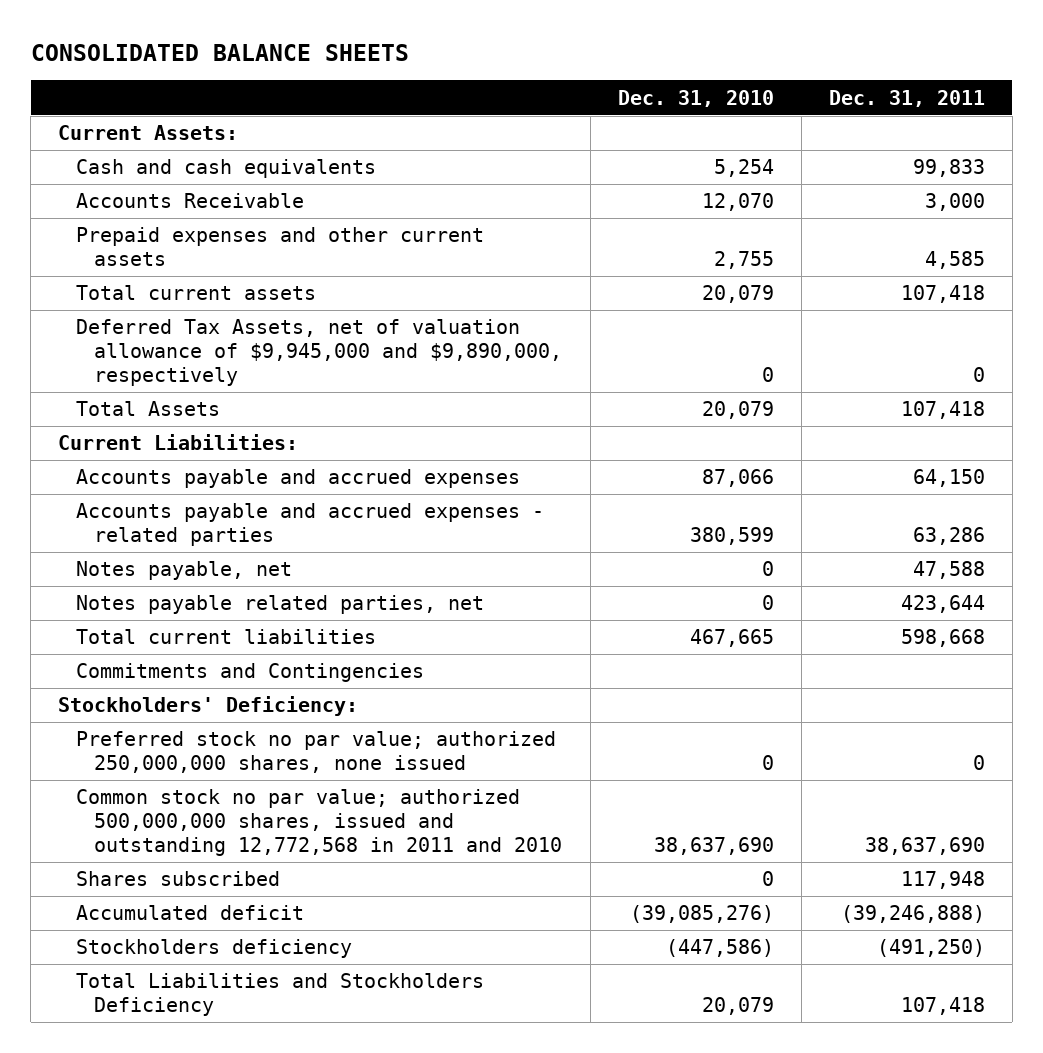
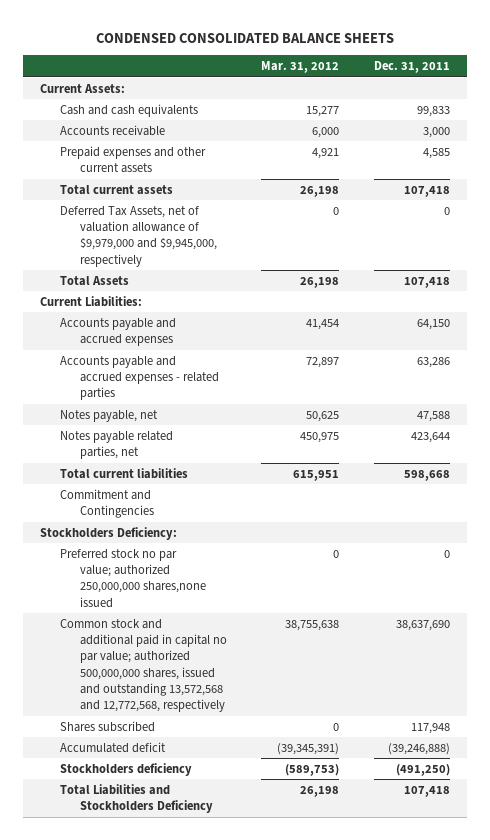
- CONSOLIDATED BALANCE SHEETS
+ CONDENSED CONSOLIDATED BALANCE SHEETS
- | Dec. 31, 2010 | Dec. 31, 2011
+ | Mar. 31, 2012 | Dec. 31, 2011
- Accounts Receivable | 12,070 | 3,000
+ Accounts receivable | 6,000 | 3,000
- Deferred Tax Assets, net of valuation allowance of $9,945,000 and $9,890,000, respectively | 0 | 0
+ Deferred Tax Assets, net of valuation allowance of $9,979,000 and $9,945,000, respectively | 0 | 0
- Commitments and Contingencies
- Stockholders' Deficiency:
- Preferred stock no par value; authorized 250,000,000 shares, none issued | 0 | 0
- Common stock no par value; authorized 500,000,000 shares, issued and outstanding 12,772,568 in 2011 and 2010 | 38,637,690 | 38,637,690
+ Commitment and Contingencies
+ Stockholders Deficiency:
+ Preferred stock no par value; authorized 250,000,000 shares,none issued | 0 | 0
+ Common stock and additional paid in capital no par value; authorized 500,000,000 shares, issued and outstanding 13,572,568 and 12,772,568, respectively | 38,755,638 | 38,637,690

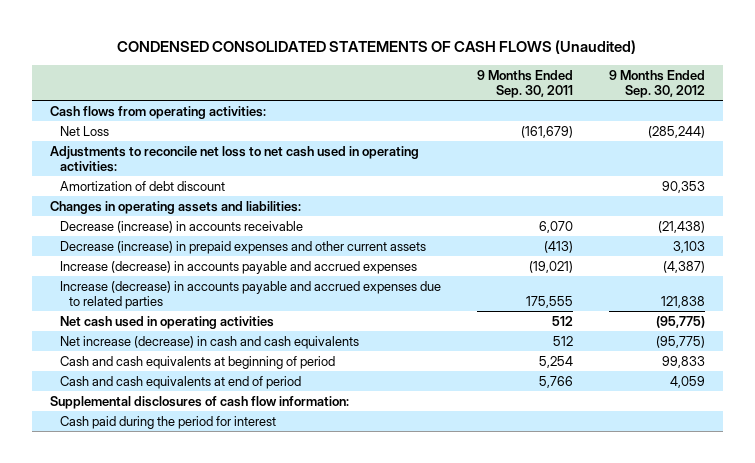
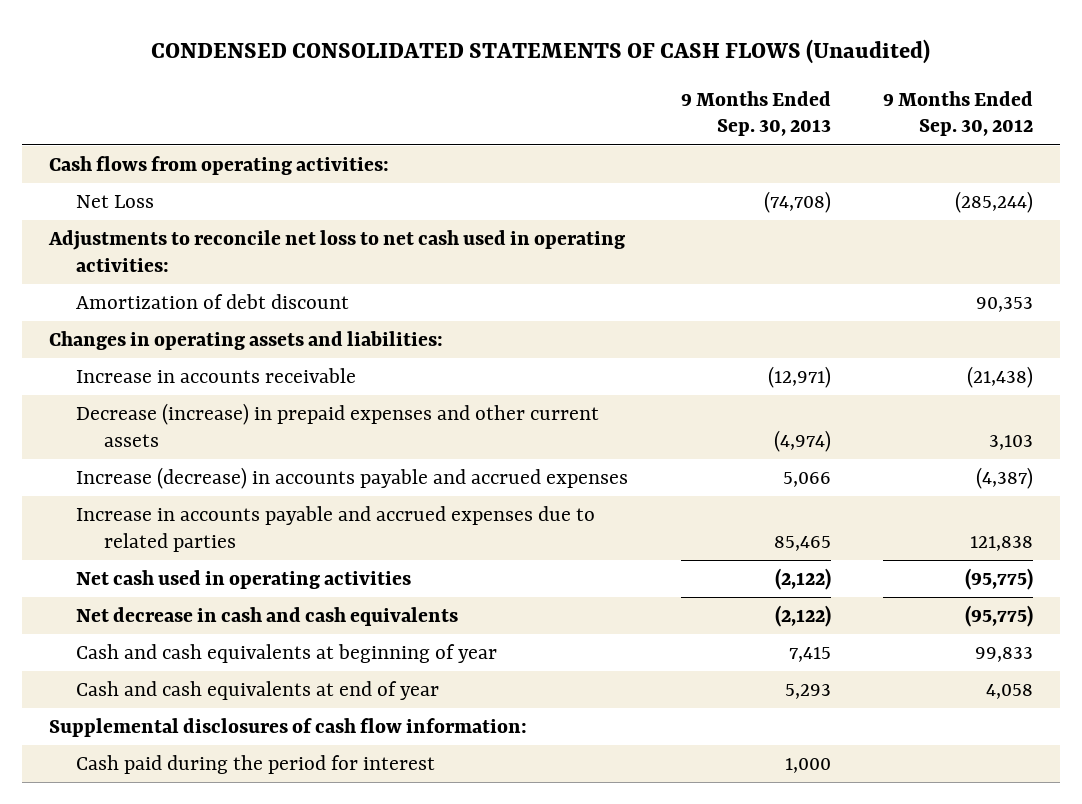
- | 9 Months Ended Sep. 30, 2011 | 9 Months Ended Sep. 30, 2012
+ | 9 Months Ended Sep. 30, 2013 | 9 Months Ended Sep. 30, 2012
- Decrease (increase) in accounts receivable | 6,070 | (21,438)
+ Increase in accounts receivable | (12,971) | (21,438)
- Increase (decrease) in accounts payable and accrued expenses due to related parties | 175,555 | 121,838
+ Increase in accounts payable and accrued expenses due to related parties | 85,465 | 121,838
- Net increase (decrease) in cash and cash equivalents | 512 | (95,775)
- Cash and cash equivalents at beginning of period | 5,254 | 99,833
- Cash and cash equivalents at end of period | 5,766 | 4,059
+ Net decrease in cash and cash equivalents | (2,122) | (95,775)
+ Cash and cash equivalents at beginning of year | 7,415 | 99,833
+ Cash and cash equivalents at end of year | 5,293 | 4,058

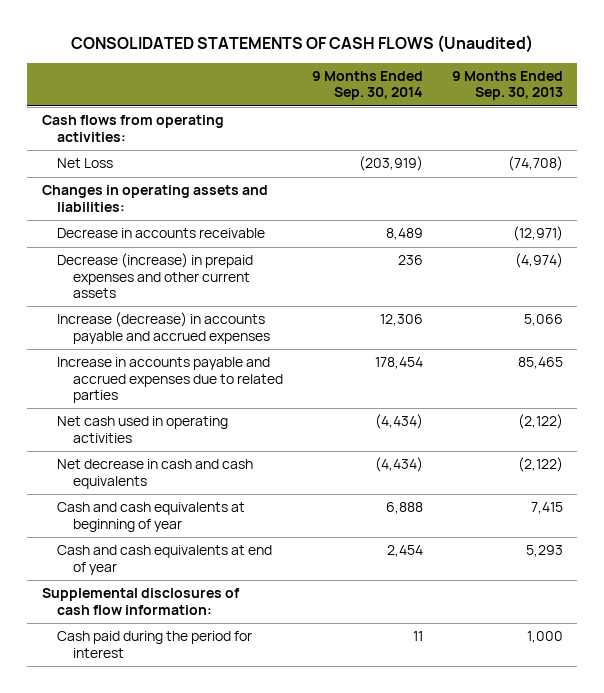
- CONDENSED CONSOLIDATED STATEMENTS OF CASH FLOWS (Unaudited)
+ CONSOLIDATED STATEMENTS OF CASH FLOWS (Unaudited)
- | 9 Months Ended Sep. 30, 2013 | 9 Months Ended Sep. 30, 2012
+ | 9 Months Ended Sep. 30, 2014 | 9 Months Ended Sep. 30, 2013
- Adjustments to reconcile net loss to net cash used in operating activities:
- Amortization of debt discount | | 90,353
- Increase in accounts receivable | (12,971) | (21,438)
+ Decrease in accounts receivable | 8,489 | (12,971)

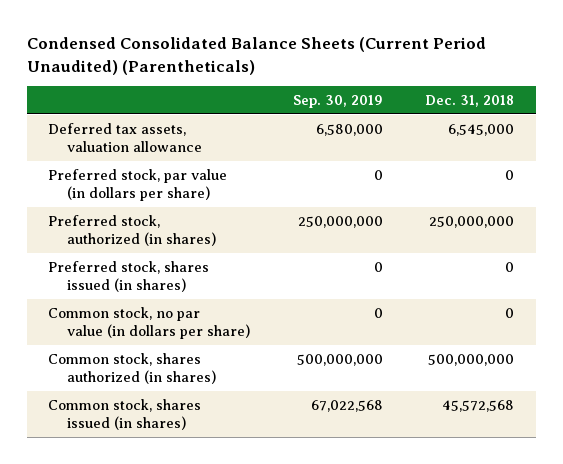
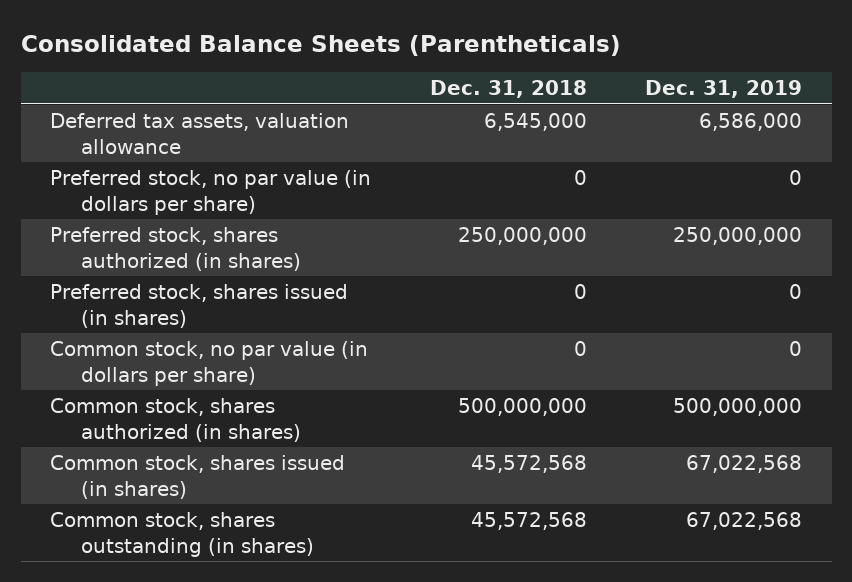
- Condensed Consolidated Balance Sheets (Current Period Unaudited) (Parentheticals)
+ Consolidated Balance Sheets (Parentheticals)
- | Sep. 30, 2019 | Dec. 31, 2018
+ | Dec. 31, 2018 | Dec. 31, 2019
- Preferred stock, par value (in dollars per share) | 0 | 0
- Preferred stock, authorized (in shares) | 250,000,000 | 250,000,000
+ Preferred stock, no par value (in dollars per share) | 0 | 0
+ Preferred stock, shares authorized (in shares) | 250,000,000 | 250,000,000
+ Common stock, shares outstanding (in shares) | 45,572,568 | 67,022,568

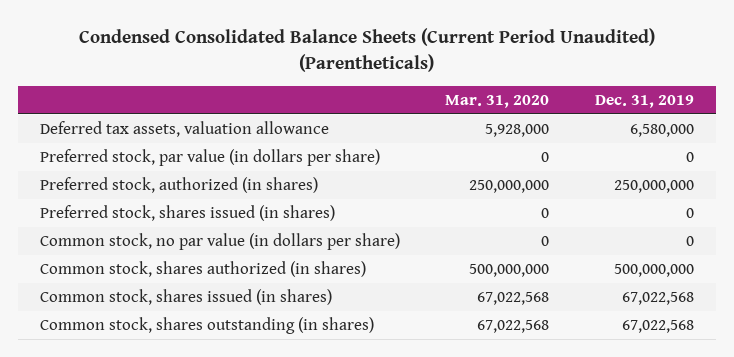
- Consolidated Balance Sheets (Parentheticals)
+ Condensed Consolidated Balance Sheets (Current Period Unaudited) (Parentheticals)
- | Dec. 31, 2018 | Dec. 31, 2019
+ | Mar. 31, 2020 | Dec. 31, 2019
- Deferred tax assets, valuation allowance | 6,545,000 | 6,586,000
- Preferred stock, no par value (in dollars per share) | 0 | 0
- Preferred stock, shares authorized (in shares) | 250,000,000 | 250,000,000
+ Deferred tax assets, valuation allowance | 5,928,000 | 6,580,000
+ Preferred stock, par value (in dollars per share) | 0 | 0
+ Preferred stock, authorized (in shares) | 250,000,000 | 250,000,000

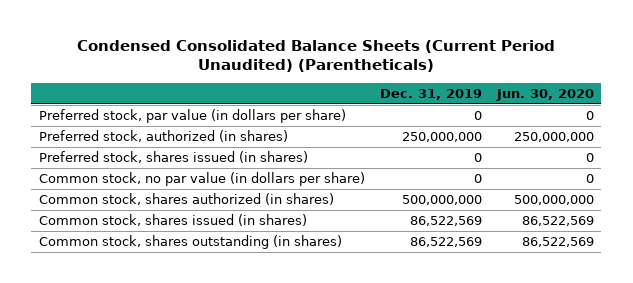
- | Mar. 31, 2020 | Dec. 31, 2019
+ | Dec. 31, 2019 | Jun. 30, 2020
- Deferred tax assets, valuation allowance | 5,928,000 | 6,580,000
- Common stock, shares issued (in shares) | 67,022,568 | 67,022,568
- Common stock, shares outstanding (in shares) | 67,022,568 | 67,022,568
+ Common stock, shares issued (in shares) | 86,522,569 | 86,522,569
+ Common stock, shares outstanding (in shares) | 86,522,569 | 86,522,569

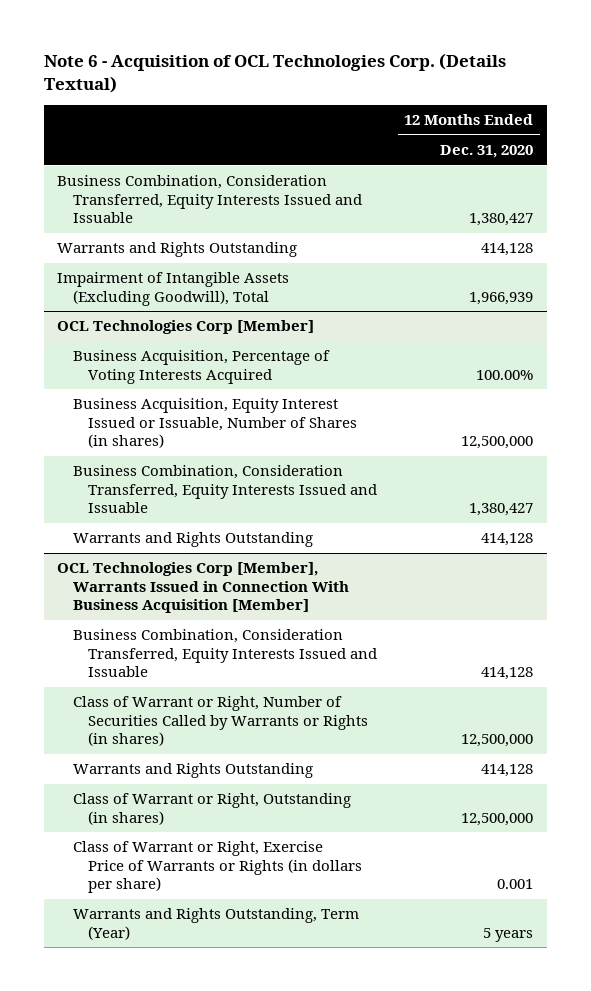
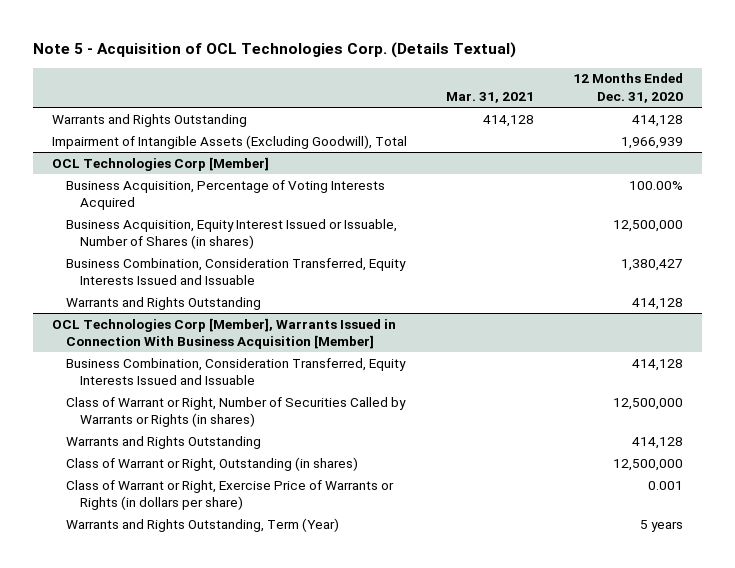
- Note 6 - Acquisition of OCL Technologies Corp. (Details Textual)
+ Note 5 - Acquisition of OCL Technologies Corp. (Details Textual)
- | 12 Months Ended Dec. 31, 2020
+ | Mar. 31, 2021 | 12 Months Ended Dec. 31, 2020
- Business Combination, Consideration Transferred, Equity Interests Issued and Issuable | 1,380,427

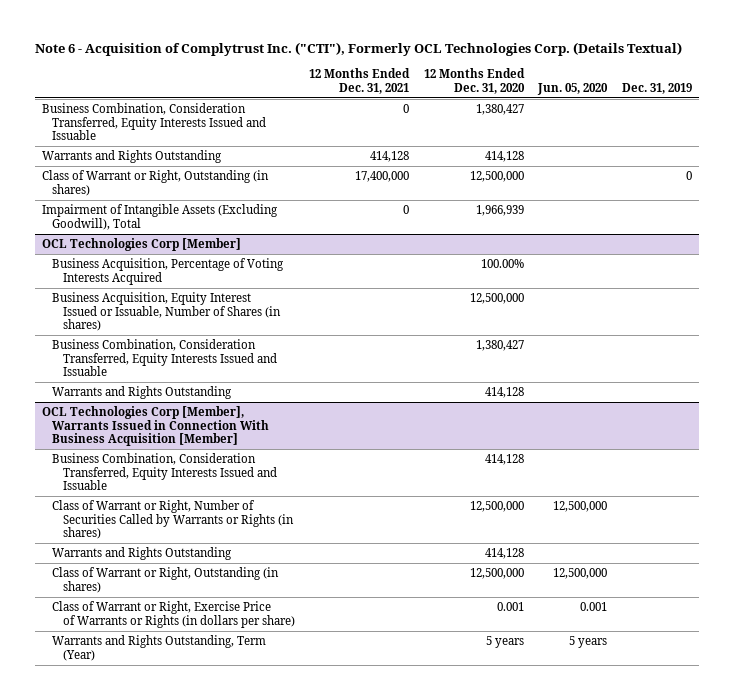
- Note 5 - Acquisition of OCL Technologies Corp. (Details Textual)
+ Note 6 - Acquisition of Complytrust Inc. ("CTI"), Formerly OCL Technologies Corp. (Details Textual)
- | Mar. 31, 2021 | 12 Months Ended Dec. 31, 2020
+ | 12 Months Ended Dec. 31, 2021 | 12 Months Ended Dec. 31, 2020 | Jun. 05, 2020 | Dec. 31, 2019
+ Business Combination, Consideration Transferred, Equity Interests Issued and Issuable | 0 | 1,380,427 | |
+ Class of Warrant or Right, Outstanding (in shares) | 17,400,000 | 12,500,000 | | 0

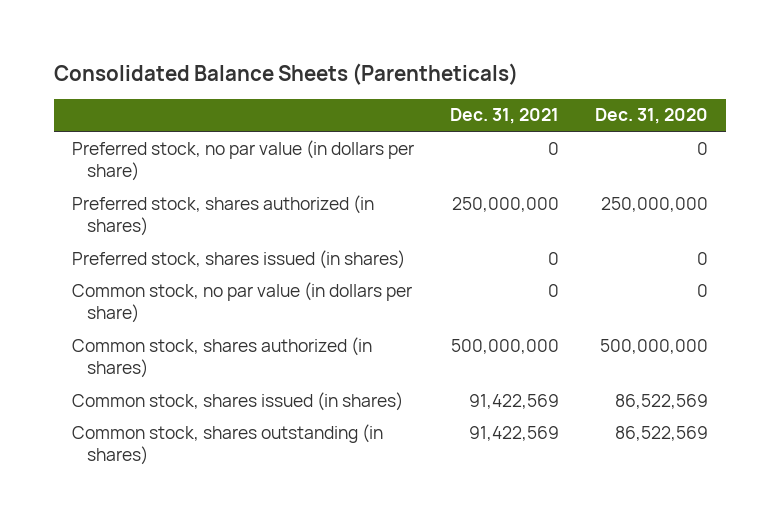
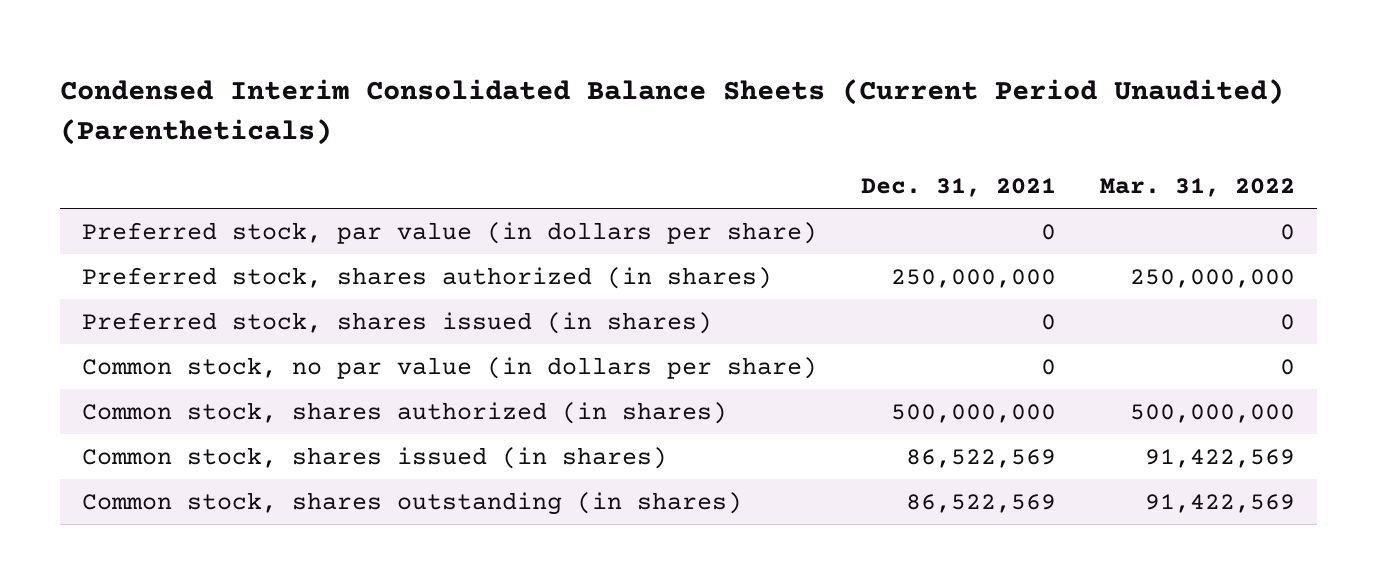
- Consolidated Balance Sheets (Parentheticals)
+ Condensed Interim Consolidated Balance Sheets (Current Period Unaudited) (Parentheticals)
- | Dec. 31, 2021 | Dec. 31, 2020
+ | Dec. 31, 2021 | Mar. 31, 2022
- Preferred stock, no par value (in dollars per share) | 0 | 0
+ Preferred stock, par value (in dollars per share) | 0 | 0
- Common stock, shares issued (in shares) | 91,422,569 | 86,522,569
- Common stock, shares outstanding (in shares) | 91,422,569 | 86,522,569
+ Common stock, shares issued (in shares) | 86,522,569 | 91,422,569
+ Common stock, shares outstanding (in shares) | 86,522,569 | 91,422,569

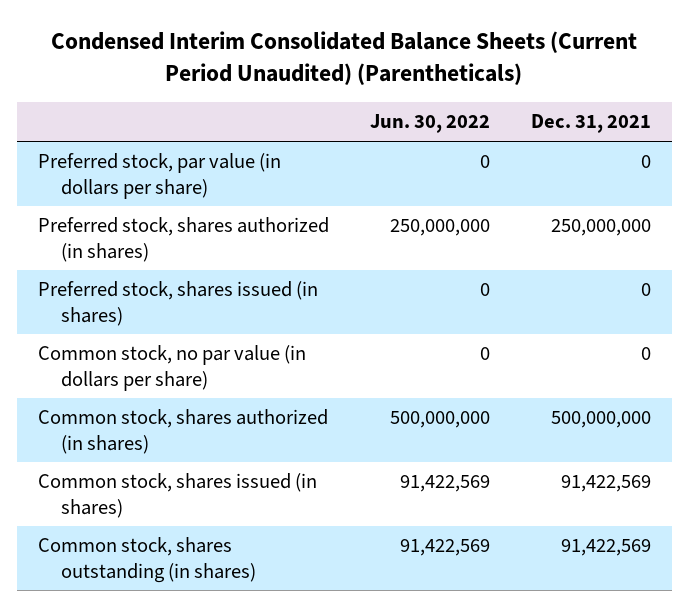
- | Dec. 31, 2021 | Mar. 31, 2022
+ | Jun. 30, 2022 | Dec. 31, 2021
- Common stock, shares issued (in shares) | 86,522,569 | 91,422,569
- Common stock, shares outstanding (in shares) | 86,522,569 | 91,422,569
+ Common stock, shares issued (in shares) | 91,422,569 | 91,422,569
+ Common stock, shares outstanding (in shares) | 91,422,569 | 91,422,569

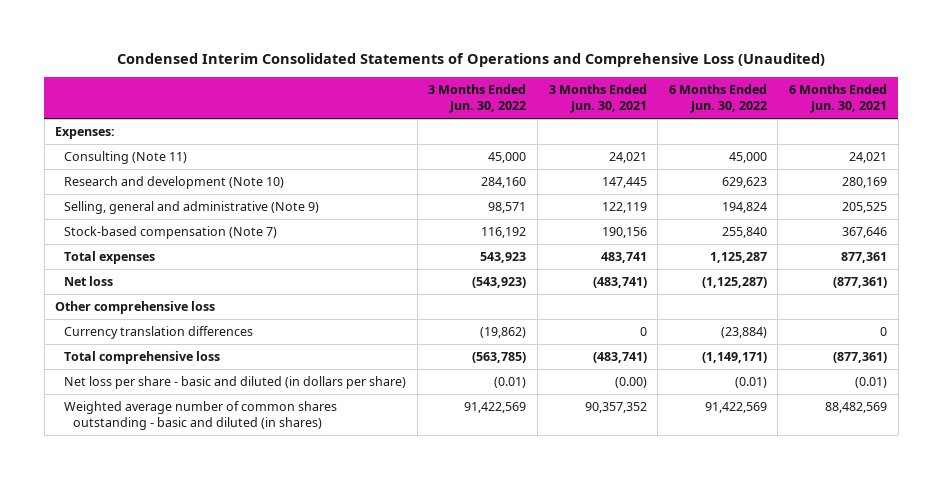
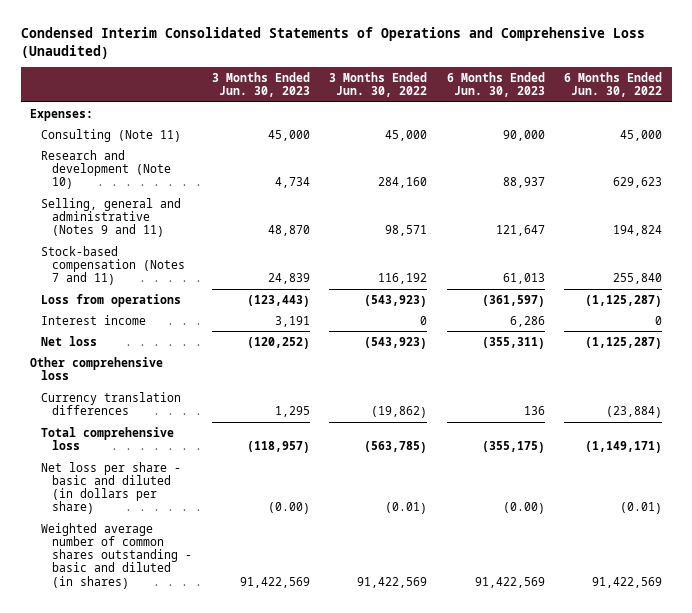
- | 3 Months Ended Jun. 30, 2022 | 3 Months Ended Jun. 30, 2021 | 6 Months Ended Jun. 30, 2022 | 6 Months Ended Jun. 30, 2021
+ | 3 Months Ended Jun. 30, 2023 | 3 Months Ended Jun. 30, 2022 | 6 Months Ended Jun. 30, 2023 | 6 Months Ended Jun. 30, 2022
- Selling, general and administrative (Note 9) | 98,571 | 122,119 | 194,824 | 205,525
- Stock-based compensation (Note 7) | 116,192 | 190,156 | 255,840 | 367,646
- Total expenses | 543,923 | 483,741 | 1,125,287 | 877,361
+ Selling, general and administrative (Notes 9 and 11) | 48,870 | 98,571 | 121,647 | 194,824
+ Stock-based compensation (Notes 7 and 11) | 24,839 | 116,192 | 61,013 | 255,840
+ Loss from operations | (123,443) | (543,923) | (361,597) | (1,125,287)
+ Interest income | 3,191 | 0 | 6,286 | 0

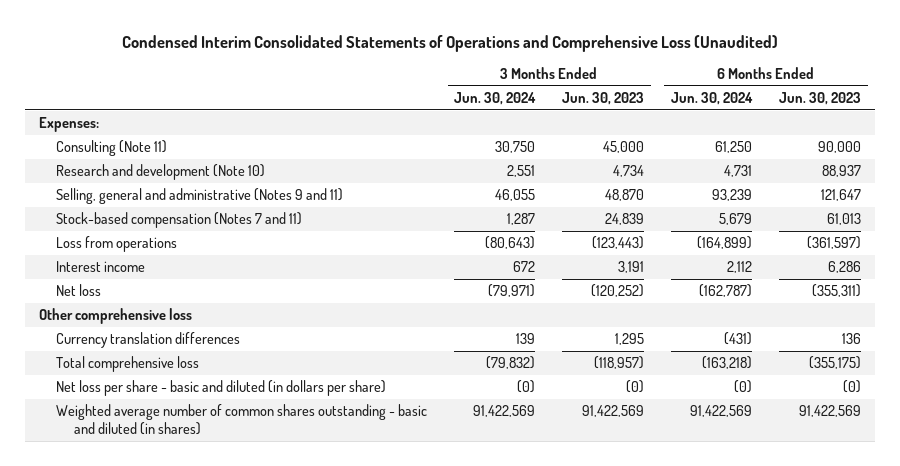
- | 3 Months Ended Jun. 30, 2023 | 3 Months Ended Jun. 30, 2022 | 6 Months Ended Jun. 30, 2023 | 6 Months Ended Jun. 30, 2022
+ | 3 Months Ended Jun. 30, 2024 | 3 Months Ended Jun. 30, 2023 | 6 Months Ended Jun. 30, 2024 | 6 Months Ended Jun. 30, 2023
- Net loss per share - basic and diluted (in dollars per share) | (0.00) | (0.01) | (0.00) | (0.01)
+ Net loss per share - basic and diluted (in dollars per share) | (0) | (0) | (0) | (0)

